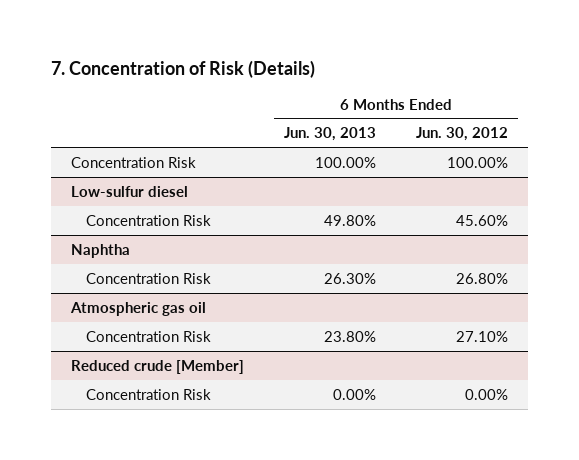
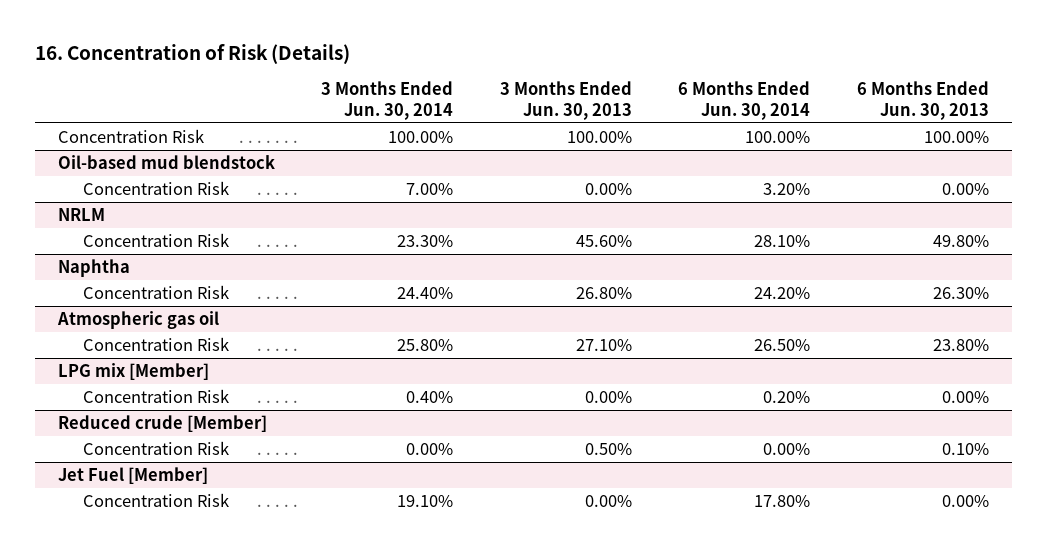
- 7. Concentration of Risk (Details)
+ 16. Concentration of Risk (Details)
- | 6 Months Ended Jun. 30, 2013 | 6 Months Ended Jun. 30, 2012
+ | 3 Months Ended Jun. 30, 2014 | 3 Months Ended Jun. 30, 2013 | 6 Months Ended Jun. 30, 2014 | 6 Months Ended Jun. 30, 2013
- Low-sulfur diesel
+ Oil-based mud blendstock
+ Concentration Risk | 7.00% | 0.00% | 3.20% | 0.00%
+ NRLM
+ LPG mix [Member]
+ Concentration Risk | 0.40% | 0.00% | 0.20% | 0.00%
@ Reduced crude [Member]
+ Concentration Risk | 0.00% | 0.50% | 0.00% | 0.10%
+ Jet Fuel [Member]

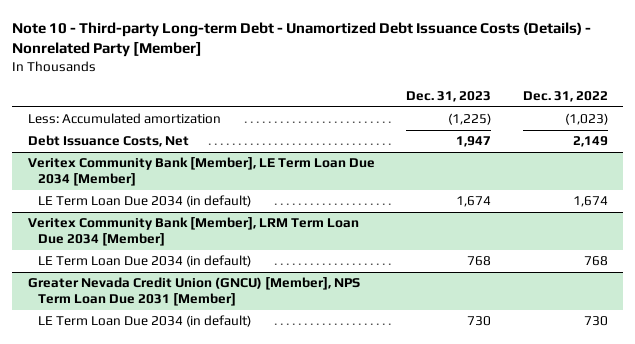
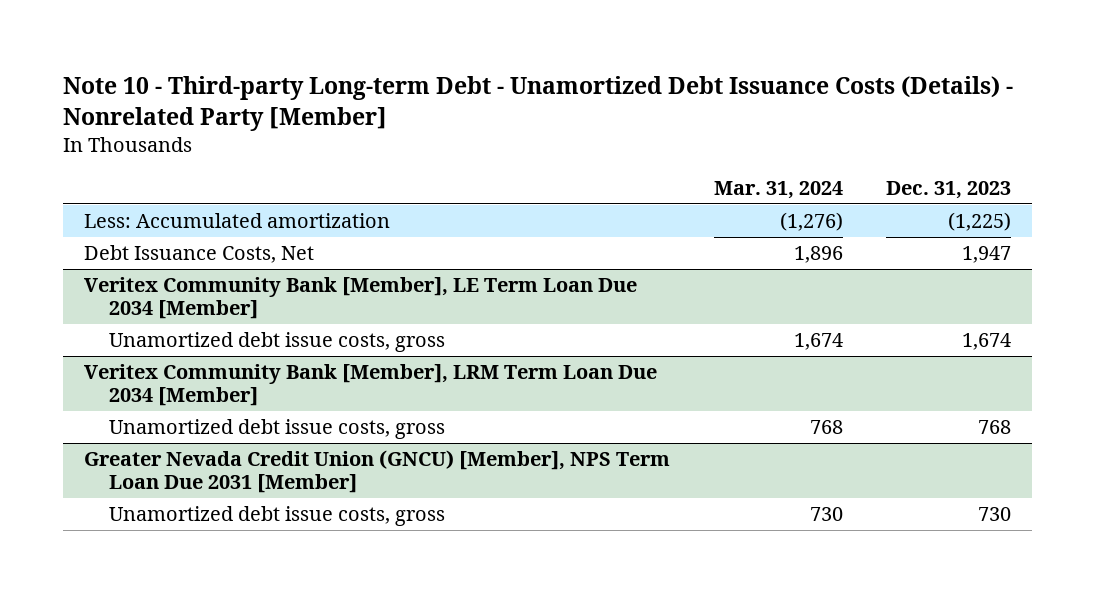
- | Dec. 31, 2023 | Dec. 31, 2022
+ | Mar. 31, 2024 | Dec. 31, 2023
@ Veritex Community Bank [Member], LE Term Loan Due 2034 [Member]
- LE Term Loan Due 2034 (in default) | 1,674 | 1,674
+ Unamortized debt issue costs, gross | 1,674 | 1,674
@ Veritex Community Bank [Member], LRM Term Loan Due 2034 [Member]
- LE Term Loan Due 2034 (in default) | 768 | 768
+ Unamortized debt issue costs, gross | 768 | 768
@ Greater Nevada Credit Union (GNCU) [Member], NPS Term Loan Due 2031 [Member]
- LE Term Loan Due 2034 (in default) | 730 | 730
+ Unamortized debt issue costs, gross | 730 | 730

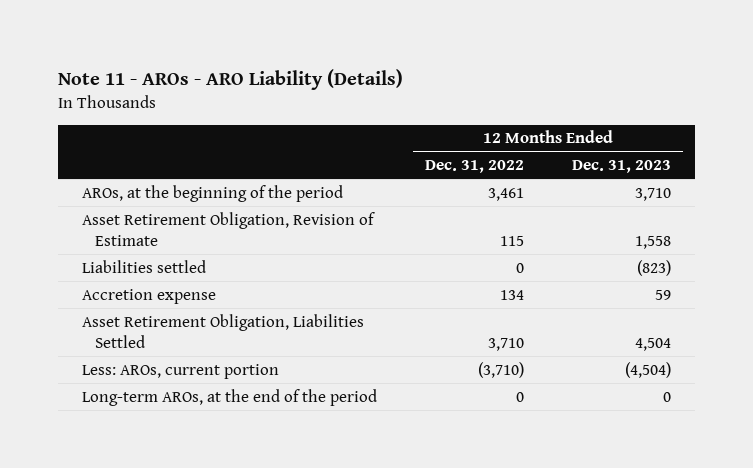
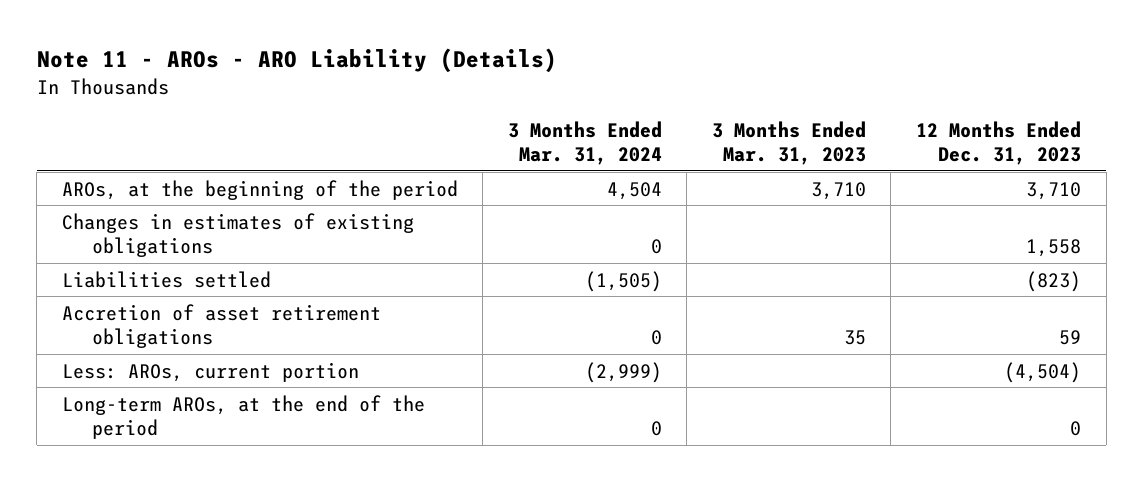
- | 12 Months Ended Dec. 31, 2022 | 12 Months Ended Dec. 31, 2023
+ | 3 Months Ended Mar. 31, 2024 | 3 Months Ended Mar. 31, 2023 | 12 Months Ended Dec. 31, 2023
- Asset Retirement Obligation, Revision of Estimate | 115 | 1,558
+ Changes in estimates of existing obligations | 0 | | 1,558
- Accretion expense | 134 | 59
- Asset Retirement Obligation, Liabilities Settled | 3,710 | 4,504
+ Accretion of asset retirement obligations | 0 | 35 | 59

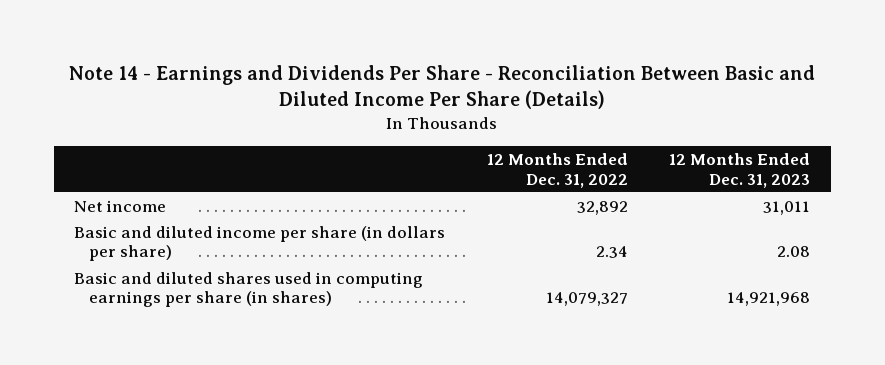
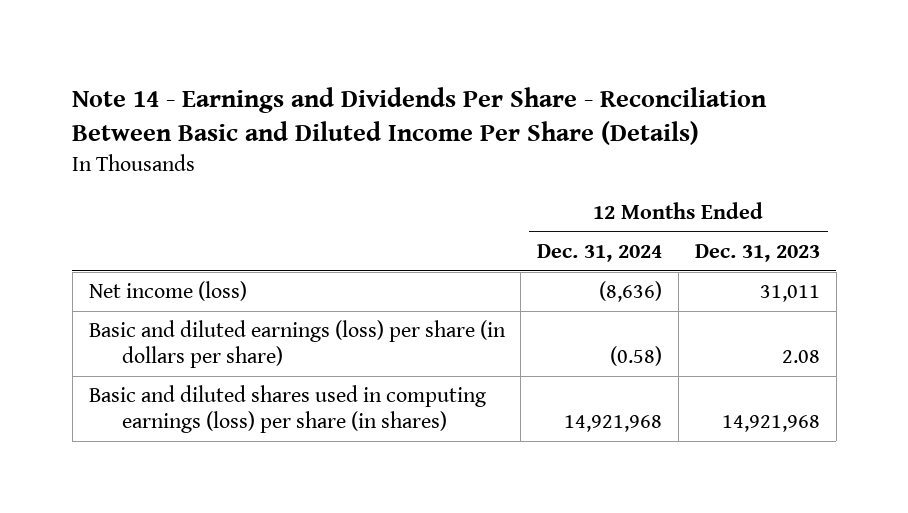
- | 12 Months Ended Dec. 31, 2022 | 12 Months Ended Dec. 31, 2023
+ | 12 Months Ended Dec. 31, 2024 | 12 Months Ended Dec. 31, 2023
- Net income | 32,892 | 31,011
- Basic and diluted income per share (in dollars per share) | 2.34 | 2.08
- Basic and diluted shares used in computing earnings per share (in shares) | 14,079,327 | 14,921,968
+ Net income (loss) | (8,636) | 31,011
+ Basic and diluted earnings (loss) per share (in dollars per share) | (0.58) | 2.08
+ Basic and diluted shares used in computing earnings (loss) per share (in shares) | 14,921,968 | 14,921,968

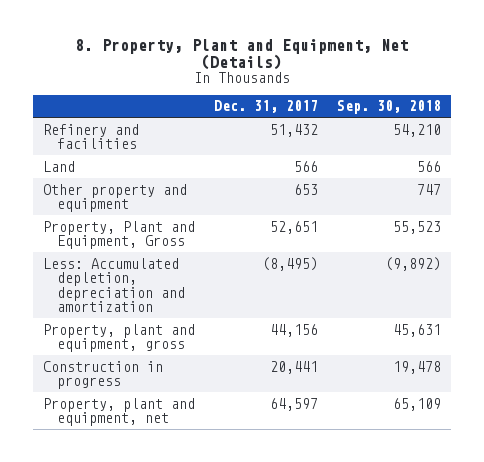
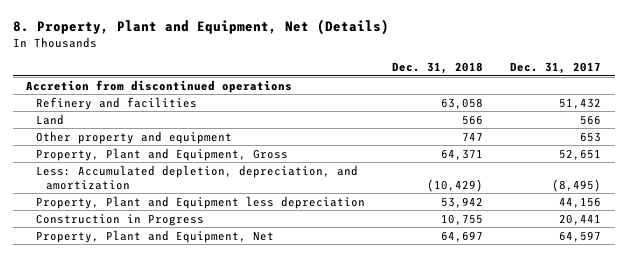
- | Dec. 31, 2017 | Sep. 30, 2018
+ | Dec. 31, 2018 | Dec. 31, 2017
+ Accretion from discontinued operations
- Less: Accumulated depletion, depreciation and amortization | (8,495) | (9,892)
- Property, plant and equipment, gross | 44,156 | 45,631
- Construction in progress | 20,441 | 19,478
- Property, plant and equipment, net | 64,597 | 65,109
+ Less: Accumulated depletion, depreciation, and amortization | (10,429) | (8,495)
+ Property, Plant and Equipment less depreciation | 53,942 | 44,156
+ Construction in Progress | 10,755 | 20,441
+ Property, Plant and Equipment, Net | 64,697 | 64,597

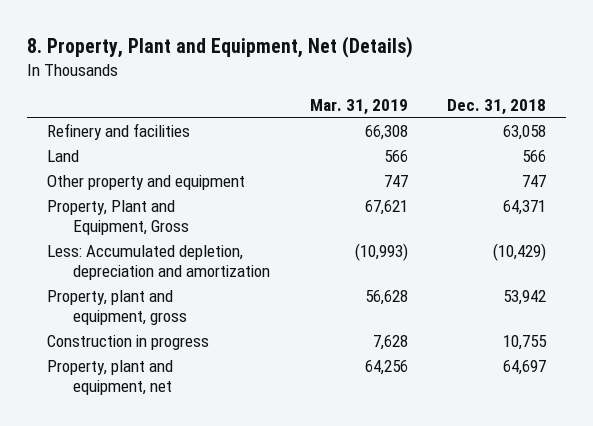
- | Dec. 31, 2018 | Dec. 31, 2017
+ | Mar. 31, 2019 | Dec. 31, 2018
- Accretion from discontinued operations
- Less: Accumulated depletion, depreciation, and amortization | (10,429) | (8,495)
- Property, Plant and Equipment less depreciation | 53,942 | 44,156
- Construction in Progress | 10,755 | 20,441
- Property, Plant and Equipment, Net | 64,697 | 64,597
+ Less: Accumulated depletion, depreciation and amortization | (10,993) | (10,429)
+ Property, plant and equipment, gross | 56,628 | 53,942
+ Construction in progress | 7,628 | 10,755
+ Property, plant and equipment, net | 64,256 | 64,697

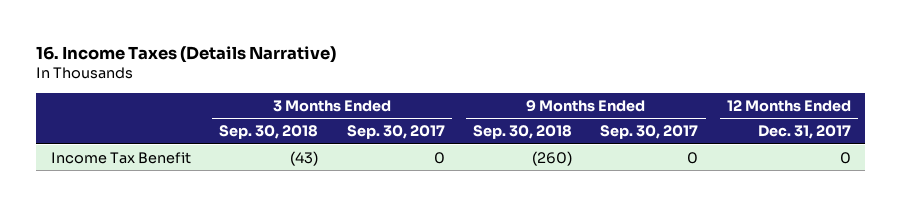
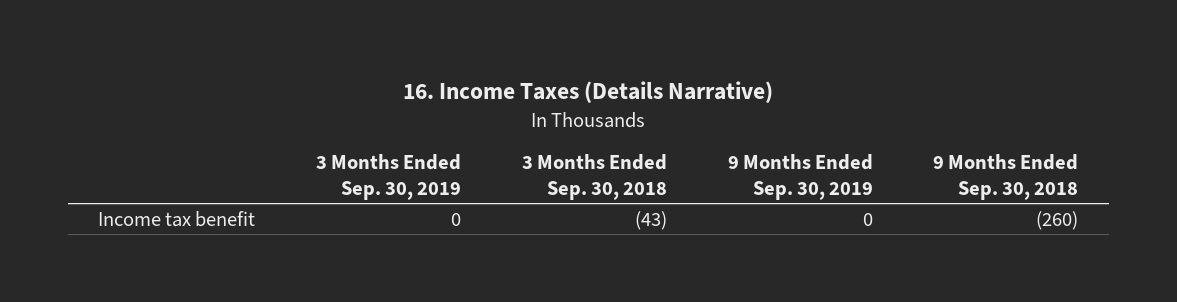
- | 3 Months Ended Sep. 30, 2018 | 3 Months Ended Sep. 30, 2017 | 9 Months Ended Sep. 30, 2018 | 9 Months Ended Sep. 30, 2017 | 12 Months Ended Dec. 31, 2017
+ | 3 Months Ended Sep. 30, 2019 | 3 Months Ended Sep. 30, 2018 | 9 Months Ended Sep. 30, 2019 | 9 Months Ended Sep. 30, 2018
- Income Tax Benefit | (43) | 0 | (260) | 0 | 0
+ Income tax benefit | 0 | (43) | 0 | (260)

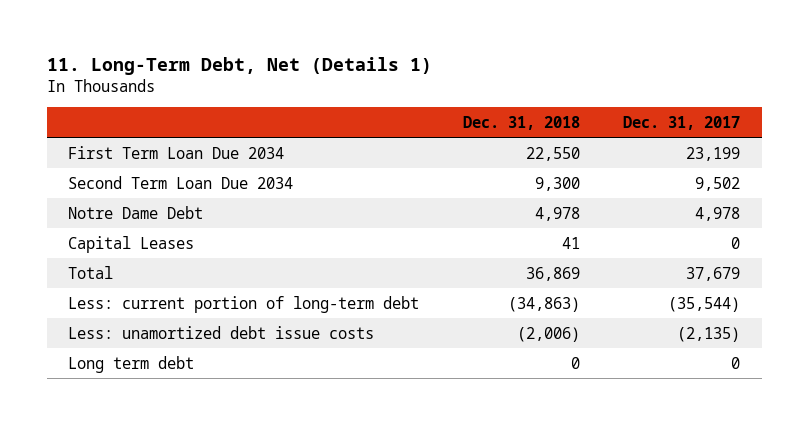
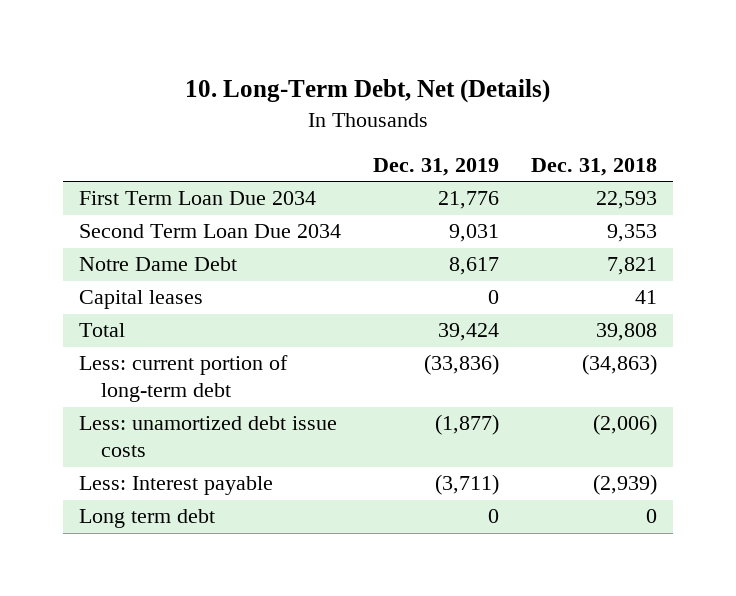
- 11. Long-Term Debt, Net (Details 1)
+ 10. Long-Term Debt, Net (Details)
- | Dec. 31, 2018 | Dec. 31, 2017
+ | Dec. 31, 2019 | Dec. 31, 2018
- First Term Loan Due 2034 | 22,550 | 23,199
- Second Term Loan Due 2034 | 9,300 | 9,502
- Notre Dame Debt | 4,978 | 4,978
- Capital Leases | 41 | 0
- Total | 36,869 | 37,679
+ First Term Loan Due 2034 | 21,776 | 22,593
+ Second Term Loan Due 2034 | 9,031 | 9,353
+ Notre Dame Debt | 8,617 | 7,821
+ Capital leases | 0 | 41
+ Total | 39,424 | 39,808
+ Less: Interest payable | (3,711) | (2,939)

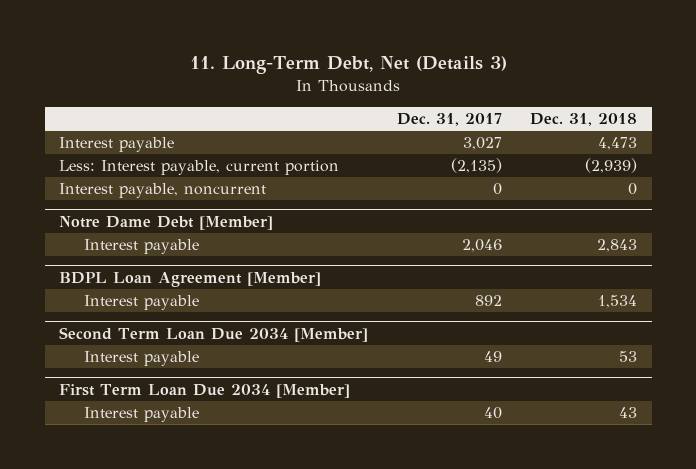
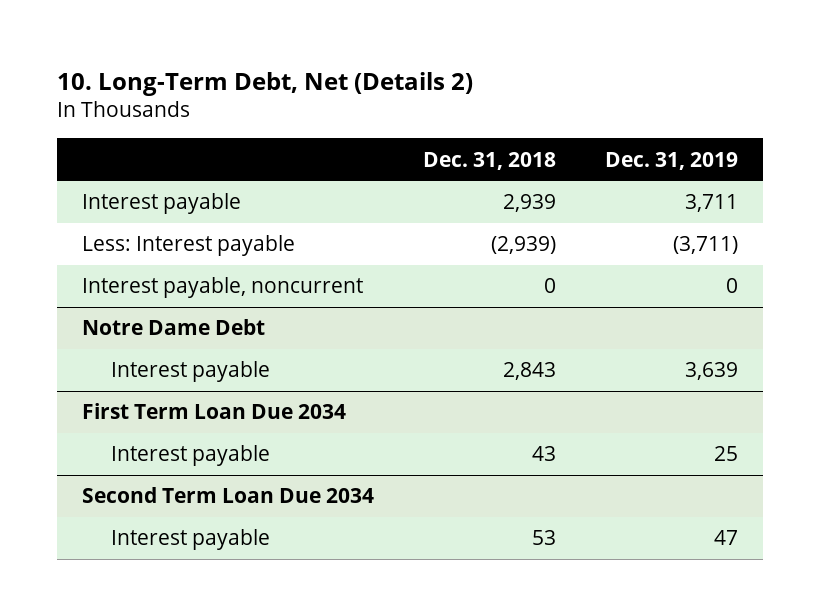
- 11. Long-Term Debt, Net (Details 3)
+ 10. Long-Term Debt, Net (Details 2)
- | Dec. 31, 2017 | Dec. 31, 2018
+ | Dec. 31, 2018 | Dec. 31, 2019
- Interest payable | 3,027 | 4,473
- Less: Interest payable, current portion | (2,135) | (2,939)
+ Interest payable | 2,939 | 3,711
+ Less: Interest payable | (2,939) | (3,711)
- Notre Dame Debt [Member]
+ Notre Dame Debt
- BDPL Loan Agreement [Member]
- Interest payable | 892 | 1,534
- Second Term Loan Due 2034 [Member]
- Interest payable | 49 | 53
- First Term Loan Due 2034 [Member]
+ First Term Loan Due 2034
+ Second Term Loan Due 2034
+ Interest payable | 53 | 47

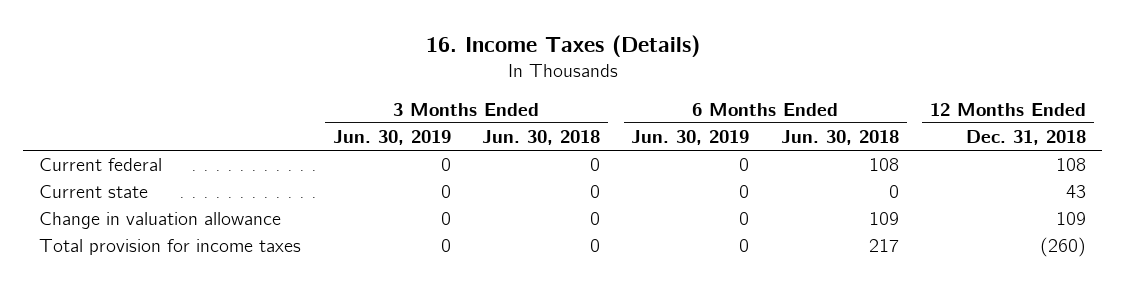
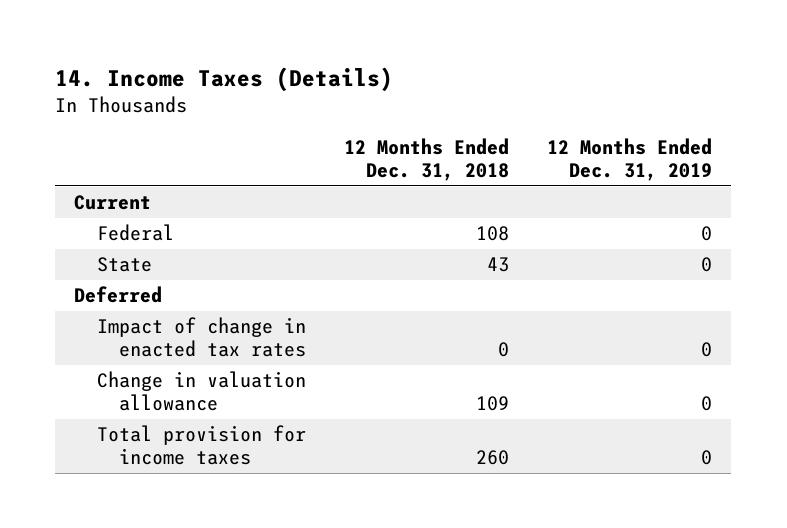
- 16. Income Taxes (Details)
+ 14. Income Taxes (Details)
- | 3 Months Ended Jun. 30, 2019 | 3 Months Ended Jun. 30, 2018 | 6 Months Ended Jun. 30, 2019 | 6 Months Ended Jun. 30, 2018 | 12 Months Ended Dec. 31, 2018
+ | 12 Months Ended Dec. 31, 2018 | 12 Months Ended Dec. 31, 2019
- Current federal | 0 | 0 | 0 | 108 | 108
- Current state | 0 | 0 | 0 | 0 | 43
+ Current
+ Federal | 108 | 0
+ State | 43 | 0
+ Deferred
+ Impact of change in enacted tax rates | 0 | 0
- Total provision for income taxes | 0 | 0 | 0 | 217 | (260)
+ Total provision for income taxes | 260 | 0

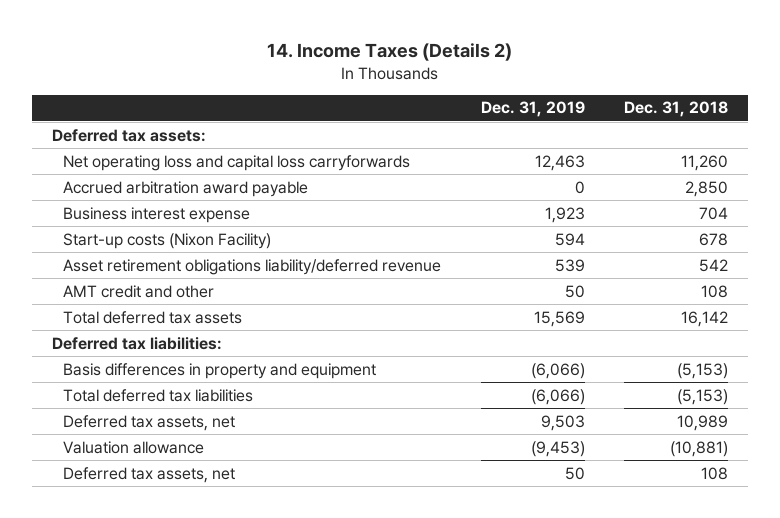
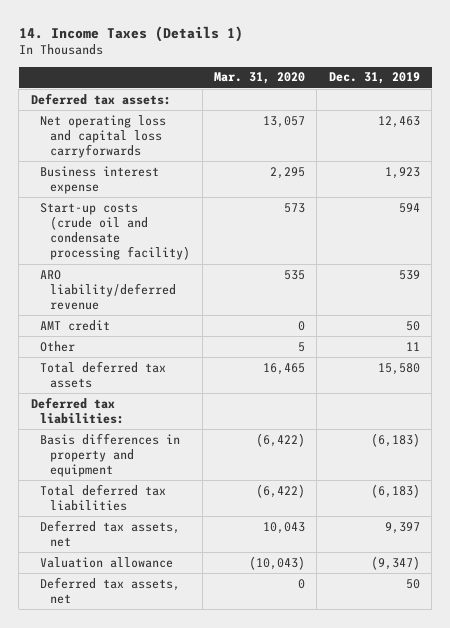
- 14. Income Taxes (Details 2)
+ 14. Income Taxes (Details 1)
- | Dec. 31, 2019 | Dec. 31, 2018
+ | Mar. 31, 2020 | Dec. 31, 2019
- Accrued arbitration award payable | 0 | 2,850
- Start-up costs (Nixon Facility) | 594 | 678
- Asset retirement obligations liability/deferred revenue | 539 | 542
- AMT credit and other | 50 | 108
- Total deferred tax assets | 15,569 | 16,142
+ Start-up costs (crude oil and condensate processing facility) | 573 | 594
+ ARO liability/deferred revenue | 535 | 539
+ AMT credit | 0 | 50
+ Other | 5 | 11
+ Total deferred tax assets | 16,465 | 15,580
- Basis differences in property and equipment | (6,066) | (5,153)
- Total deferred tax liabilities | (6,066) | (5,153)
- Deferred tax assets, net | 9,503 | 10,989
- Valuation allowance | (9,453) | (10,881)
+ Basis differences in property and equipment | (6,422) | (6,183)
+ Total deferred tax liabilities | (6,422) | (6,183)
+ Deferred tax assets, net | 10,043 | 9,397
+ Valuation allowance | (10,043) | (9,347)

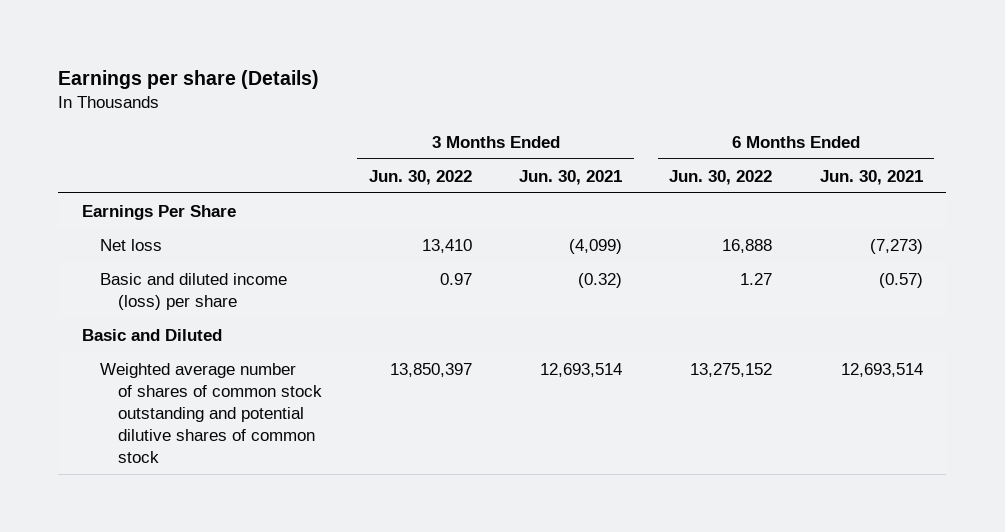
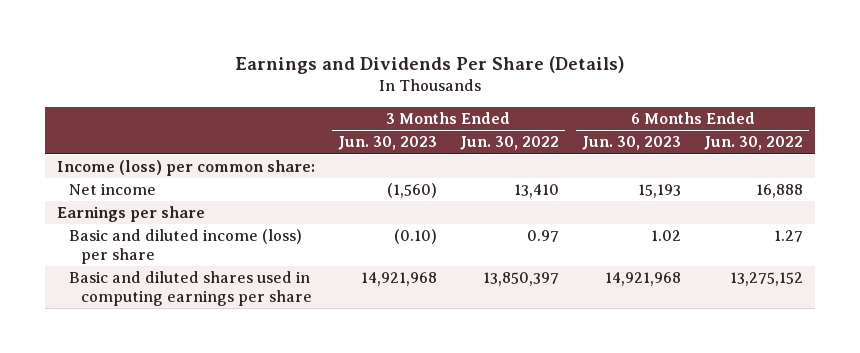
- Earnings per share (Details)
+ Earnings and Dividends Per Share (Details)
- | 3 Months Ended Jun. 30, 2022 | 3 Months Ended Jun. 30, 2021 | 6 Months Ended Jun. 30, 2022 | 6 Months Ended Jun. 30, 2021
+ | 3 Months Ended Jun. 30, 2023 | 3 Months Ended Jun. 30, 2022 | 6 Months Ended Jun. 30, 2023 | 6 Months Ended Jun. 30, 2022
- Earnings Per Share
- Net loss | 13,410 | (4,099) | 16,888 | (7,273)
+ Income (loss) per common share:
+ Net income | (1,560) | 13,410 | 15,193 | 16,888
+ Earnings per share
- Basic and Diluted
- Weighted average number of shares of common stock outstanding and potential dilutive shares of common stock | 13,850,397 | 12,693,514 | 13,275,152 | 12,693,514
+ Basic and diluted shares used in computing earnings per share | 14,921,968 | 13,850,397 | 14,921,968 | 13,275,152

